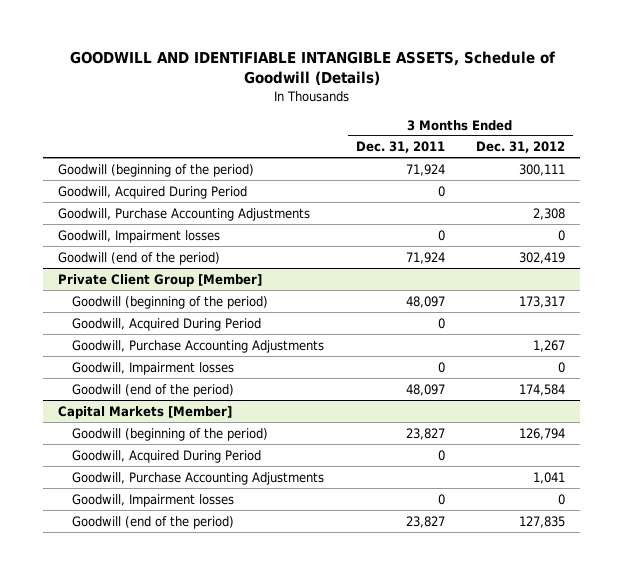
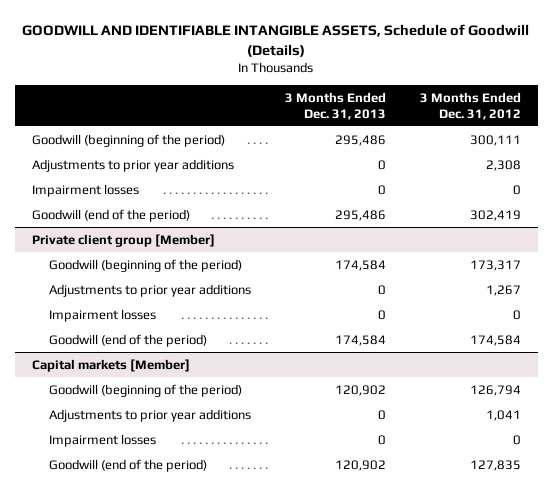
- | 3 Months Ended Dec. 31, 2011 | 3 Months Ended Dec. 31, 2012
+ | 3 Months Ended Dec. 31, 2013 | 3 Months Ended Dec. 31, 2012
- Goodwill, Acquired During Period | 0 |
- Goodwill, Purchase Accounting Adjustments | | 2,308
- Goodwill, Impairment losses | 0 | 0
+ Adjustments to prior year additions | 0 | 2,308
+ Impairment losses | 0 | 0
- Private Client Group [Member]
+ Private client group [Member]
- Goodwill, Acquired During Period | 0 |
- Goodwill, Purchase Accounting Adjustments | | 1,267
- Goodwill, Impairment losses | 0 | 0
+ Adjustments to prior year additions | 0 | 1,267
+ Impairment losses | 0 | 0
- Capital Markets [Member]
+ Capital markets [Member]
- Goodwill, Acquired During Period | 0 |
- Goodwill, Purchase Accounting Adjustments | | 1,041
- Goodwill, Impairment losses | 0 | 0
+ Adjustments to prior year additions | 0 | 1,041
+ Impairment losses | 0 | 0

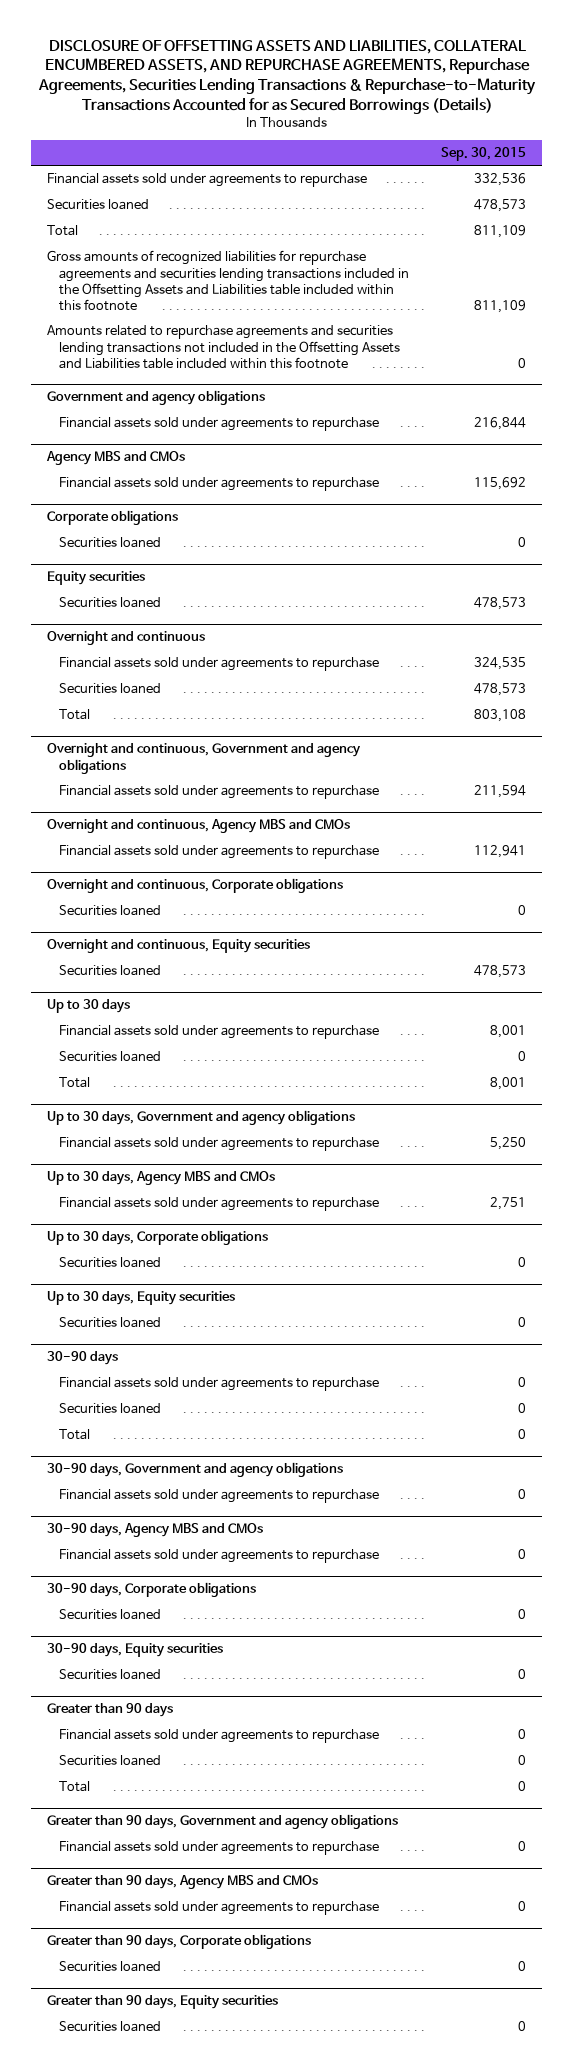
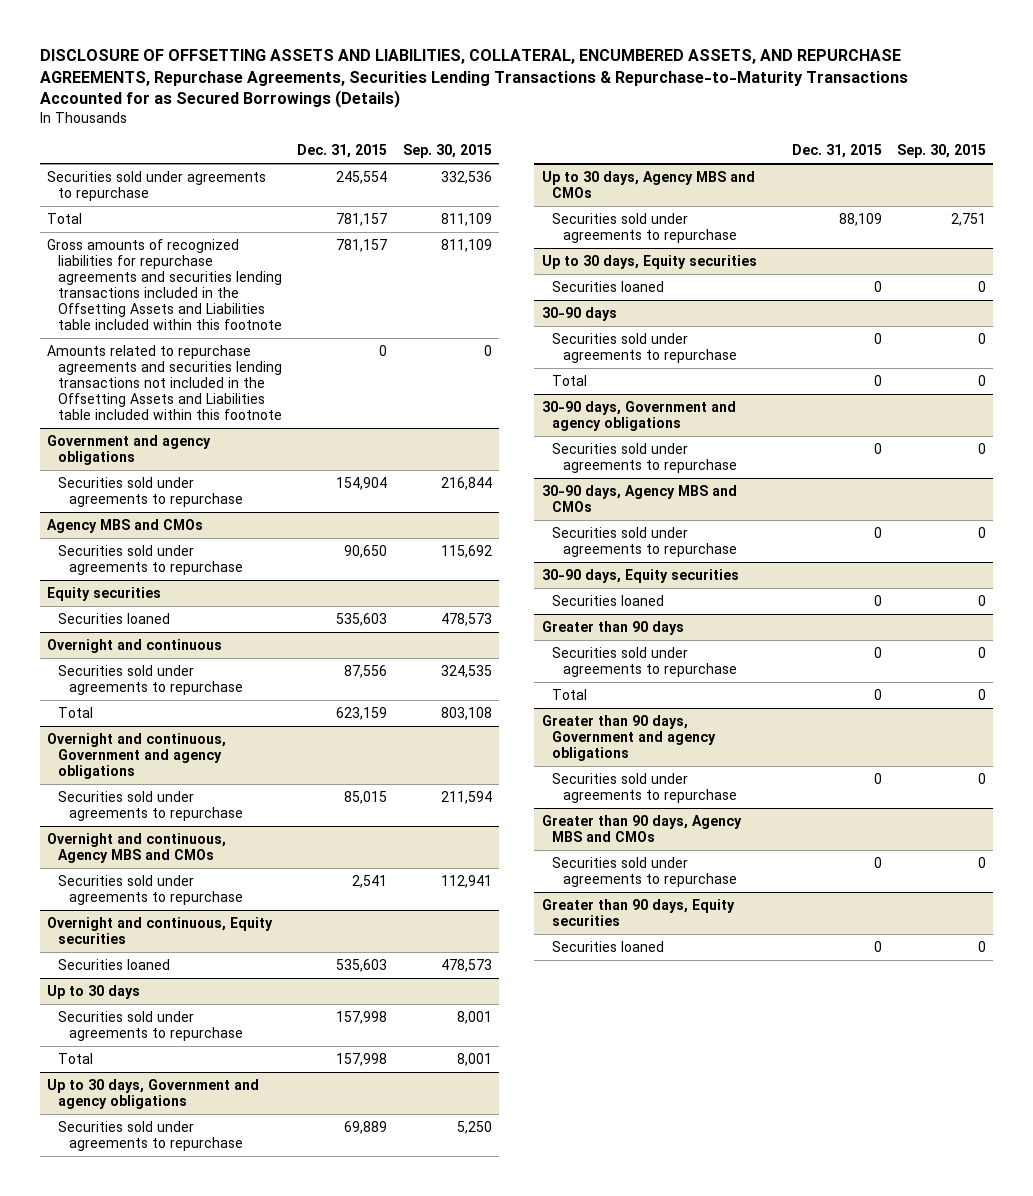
- DISCLOSURE OF OFFSETTING ASSETS AND LIABILITIES, COLLATERAL ENCUMBERED ASSETS, AND REPURCHASE AGREEMENTS, Repurchase Agreements, Securities Lending Transactions & Repurchase-to-Maturity Transactions Accounted for as Secured Borrowings (Details)
+ DISCLOSURE OF OFFSETTING ASSETS AND LIABILITIES, COLLATERAL, ENCUMBERED ASSETS, AND REPURCHASE AGREEMENTS, Repurchase Agreements, Securities Lending Transactions & Repurchase-to-Maturity Transactions Accounted for as Secured Borrowings (Details)
- | Sep. 30, 2015
+ | Dec. 31, 2015 | Sep. 30, 2015
- Financial assets sold under agreements to repurchase | 332,536
- Securities loaned | 478,573
+ Securities sold under agreements to repurchase | 245,554 | 332,536
@ Government and agency obligations
- Financial assets sold under agreements to repurchase | 216,844
+ Securities sold under agreements to repurchase | 154,904 | 216,844
@ Agency MBS and CMOs
- Financial assets sold under agreements to repurchase | 115,692
- Corporate obligations
- Securities loaned | 0
@ Agency MBS and CMOs
+ Securities sold under agreements to repurchase | 90,650 | 115,692
@ Overnight and continuous
- Financial assets sold under agreements to repurchase | 324,535
- Securities loaned | 478,573
+ Securities sold under agreements to repurchase | 87,556 | 324,535
@ Overnight and continuous, Government and agency obligations
- Financial assets sold under agreements to repurchase | 211,594
+ Securities sold under agreements to repurchase | 85,015 | 211,594
@ Overnight and continuous, Agency MBS and CMOs
- Financial assets sold under agreements to repurchase | 112,941
- Overnight and continuous, Corporate obligations
- Securities loaned | 0
@ Overnight and continuous, Agency MBS and CMOs
+ Securities sold under agreements to repurchase | 2,541 | 112,941
@ Up to 30 days
- Financial assets sold under agreements to repurchase | 8,001
- Securities loaned | 0
+ Securities sold under agreements to repurchase | 157,998 | 8,001
@ Up to 30 days, Government and agency obligations
- Financial assets sold under agreements to repurchase | 5,250
+ Securities sold under agreements to repurchase | 69,889 | 5,250
@ Up to 30 days, Agency MBS and CMOs
- Financial assets sold under agreements to repurchase | 2,751
- Up to 30 days, Corporate obligations
- Securities loaned | 0
@ Up to 30 days, Agency MBS and CMOs
+ Securities sold under agreements to repurchase | 88,109 | 2,751
@ 30-90 days
- Financial assets sold under agreements to repurchase | 0
- Securities loaned | 0
+ Securities sold under agreements to repurchase | 0 | 0
@ 30-90 days, Government and agency obligations
- Financial assets sold under agreements to repurchase | 0
+ Securities sold under agreements to repurchase | 0 | 0
@ 30-90 days, Agency MBS and CMOs
- Financial assets sold under agreements to repurchase | 0
- 30-90 days, Corporate obligations
- Securities loaned | 0
@ 30-90 days, Agency MBS and CMOs
+ Securities sold under agreements to repurchase | 0 | 0
@ Greater than 90 days
- Financial assets sold under agreements to repurchase | 0
- Securities loaned | 0
+ Securities sold under agreements to repurchase | 0 | 0
@ Greater than 90 days, Government and agency obligations
- Financial assets sold under agreements to repurchase | 0
+ Securities sold under agreements to repurchase | 0 | 0
@ Greater than 90 days, Agency MBS and CMOs
- Financial assets sold under agreements to repurchase | 0
- Greater than 90 days, Corporate obligations
- Securities loaned | 0
@ Greater than 90 days, Agency MBS and CMOs
+ Securities sold under agreements to repurchase | 0 | 0

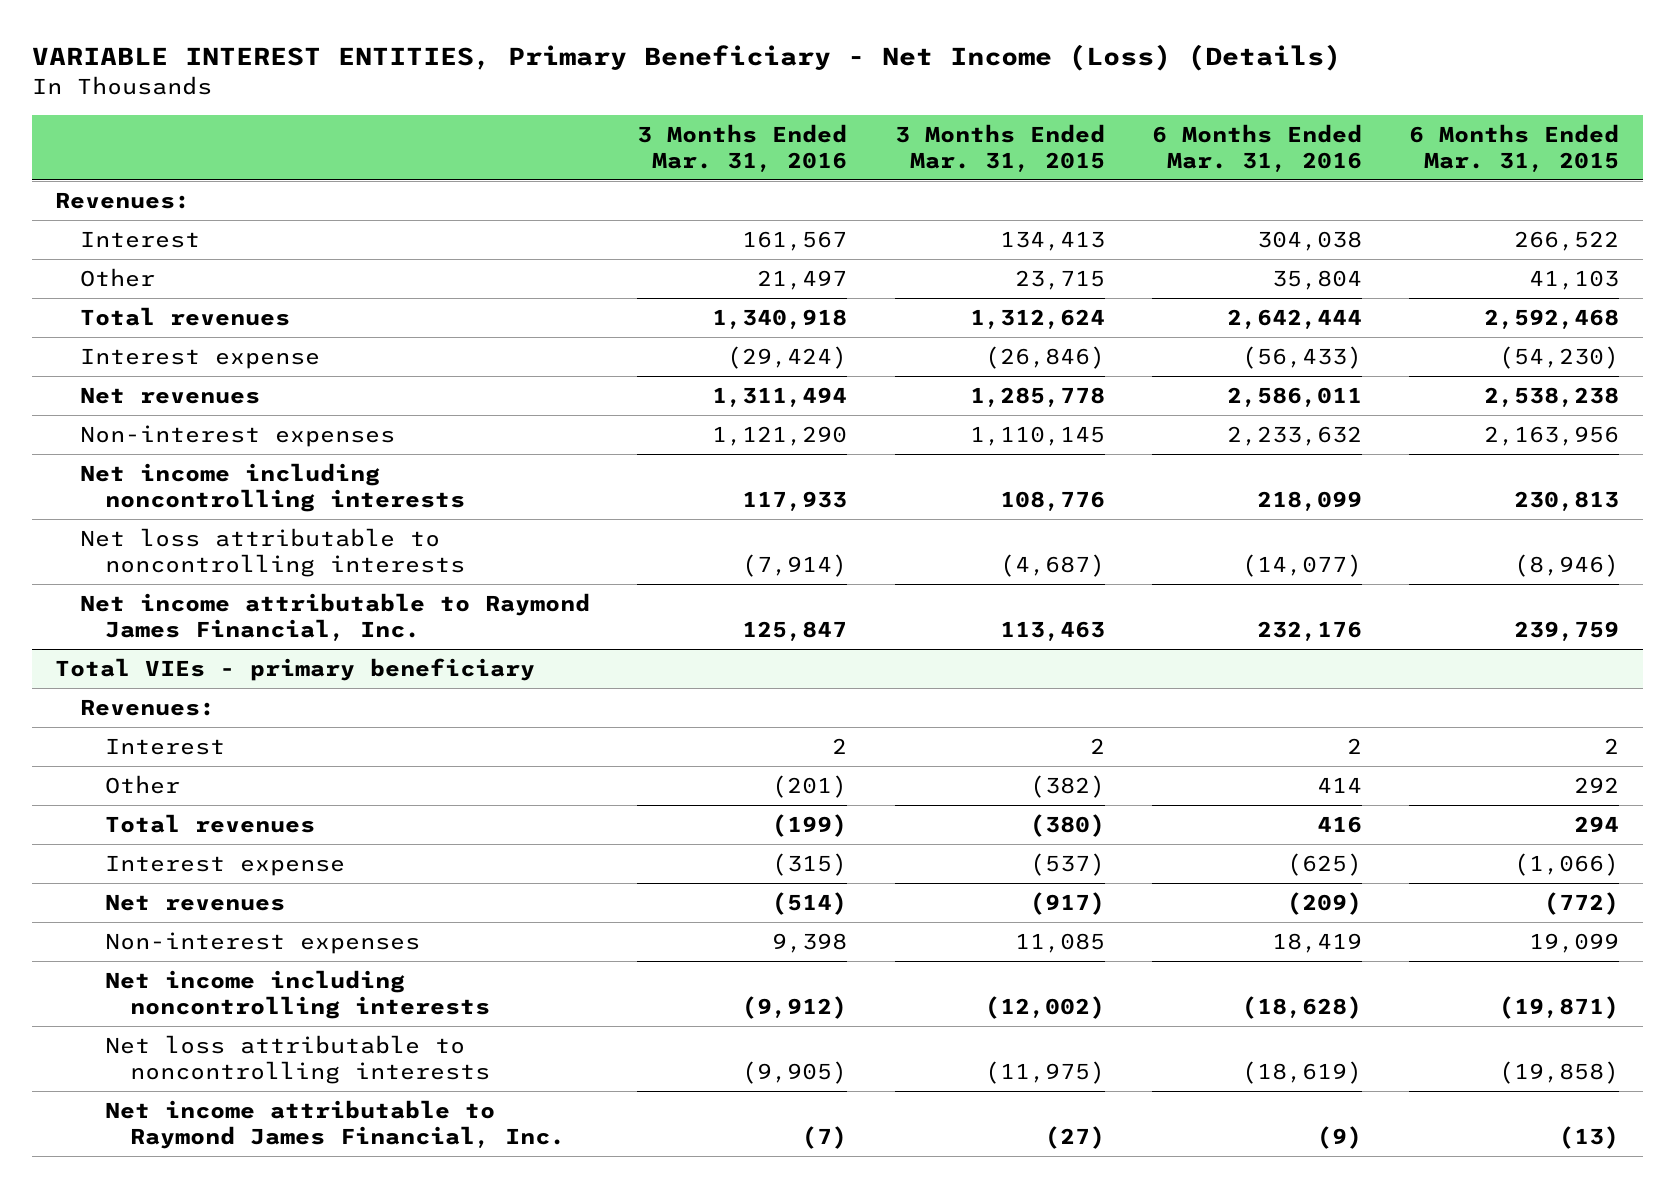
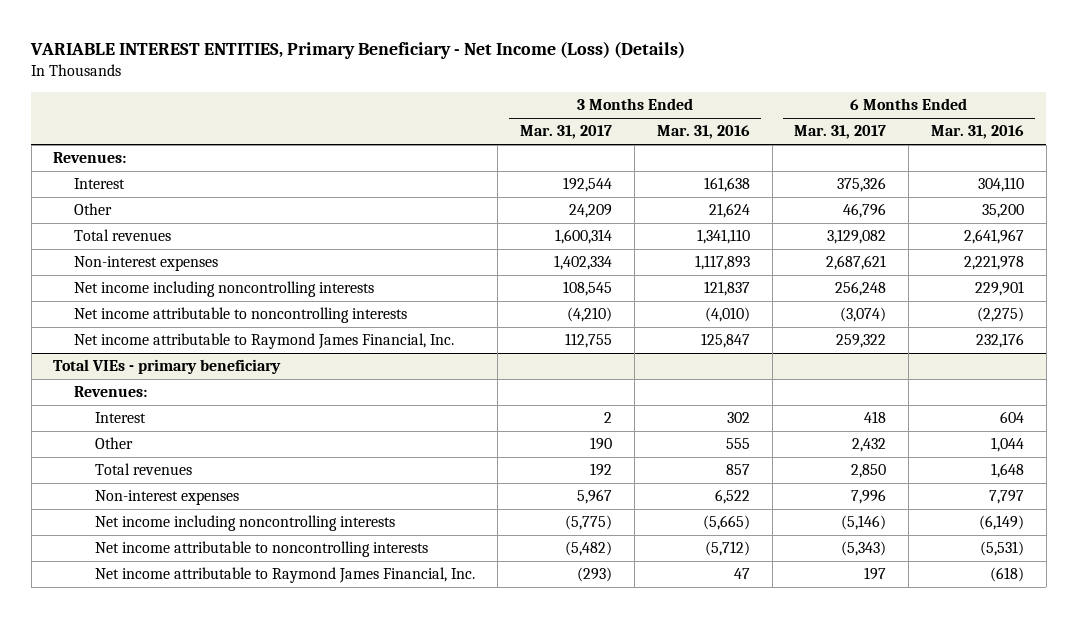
- | 3 Months Ended Mar. 31, 2016 | 3 Months Ended Mar. 31, 2015 | 6 Months Ended Mar. 31, 2016 | 6 Months Ended Mar. 31, 2015
+ | 3 Months Ended Mar. 31, 2017 | 3 Months Ended Mar. 31, 2016 | 6 Months Ended Mar. 31, 2017 | 6 Months Ended Mar. 31, 2016
- Interest | 161,567 | 134,413 | 304,038 | 266,522
- Other | 21,497 | 23,715 | 35,804 | 41,103
- Total revenues | 1,340,918 | 1,312,624 | 2,642,444 | 2,592,468
- Interest expense | (29,424) | (26,846) | (56,433) | (54,230)
- Net revenues | 1,311,494 | 1,285,778 | 2,586,011 | 2,538,238
- Non-interest expenses | 1,121,290 | 1,110,145 | 2,233,632 | 2,163,956
- Net income including noncontrolling interests | 117,933 | 108,776 | 218,099 | 230,813
- Net loss attributable to noncontrolling interests | (7,914) | (4,687) | (14,077) | (8,946)
+ Interest | 192,544 | 161,638 | 375,326 | 304,110
+ Other | 24,209 | 21,624 | 46,796 | 35,200
+ Total revenues | 1,600,314 | 1,341,110 | 3,129,082 | 2,641,967
+ Non-interest expenses | 1,402,334 | 1,117,893 | 2,687,621 | 2,221,978
+ Net income including noncontrolling interests | 108,545 | 121,837 | 256,248 | 229,901
+ Net income attributable to noncontrolling interests | (4,210) | (4,010) | (3,074) | (2,275)
@ Total VIEs - primary beneficiary
- Interest | 2 | 2 | 2 | 2
- Other | (201) | (382) | 414 | 292
- Total revenues | (199) | (380) | 416 | 294
- Interest expense | (315) | (537) | (625) | (1,066)
- Net revenues | (514) | (917) | (209) | (772)
- Non-interest expenses | 9,398 | 11,085 | 18,419 | 19,099
- Net income including noncontrolling interests | (9,912) | (12,002) | (18,628) | (19,871)
- Net loss attributable to noncontrolling interests | (9,905) | (11,975) | (18,619) | (19,858)
- Net income attributable to Raymond James Financial, Inc. | (7) | (27) | (9) | (13)
+ Interest | 2 | 302 | 418 | 604
+ Other | 190 | 555 | 2,432 | 1,044
+ Total revenues | 192 | 857 | 2,850 | 1,648
+ Non-interest expenses | 5,967 | 6,522 | 7,996 | 7,797
+ Net income including noncontrolling interests | (5,775) | (5,665) | (5,146) | (6,149)
+ Net income attributable to noncontrolling interests | (5,482) | (5,712) | (5,343) | (5,531)
+ Net income attributable to Raymond James Financial, Inc. | (293) | 47 | 197 | (618)

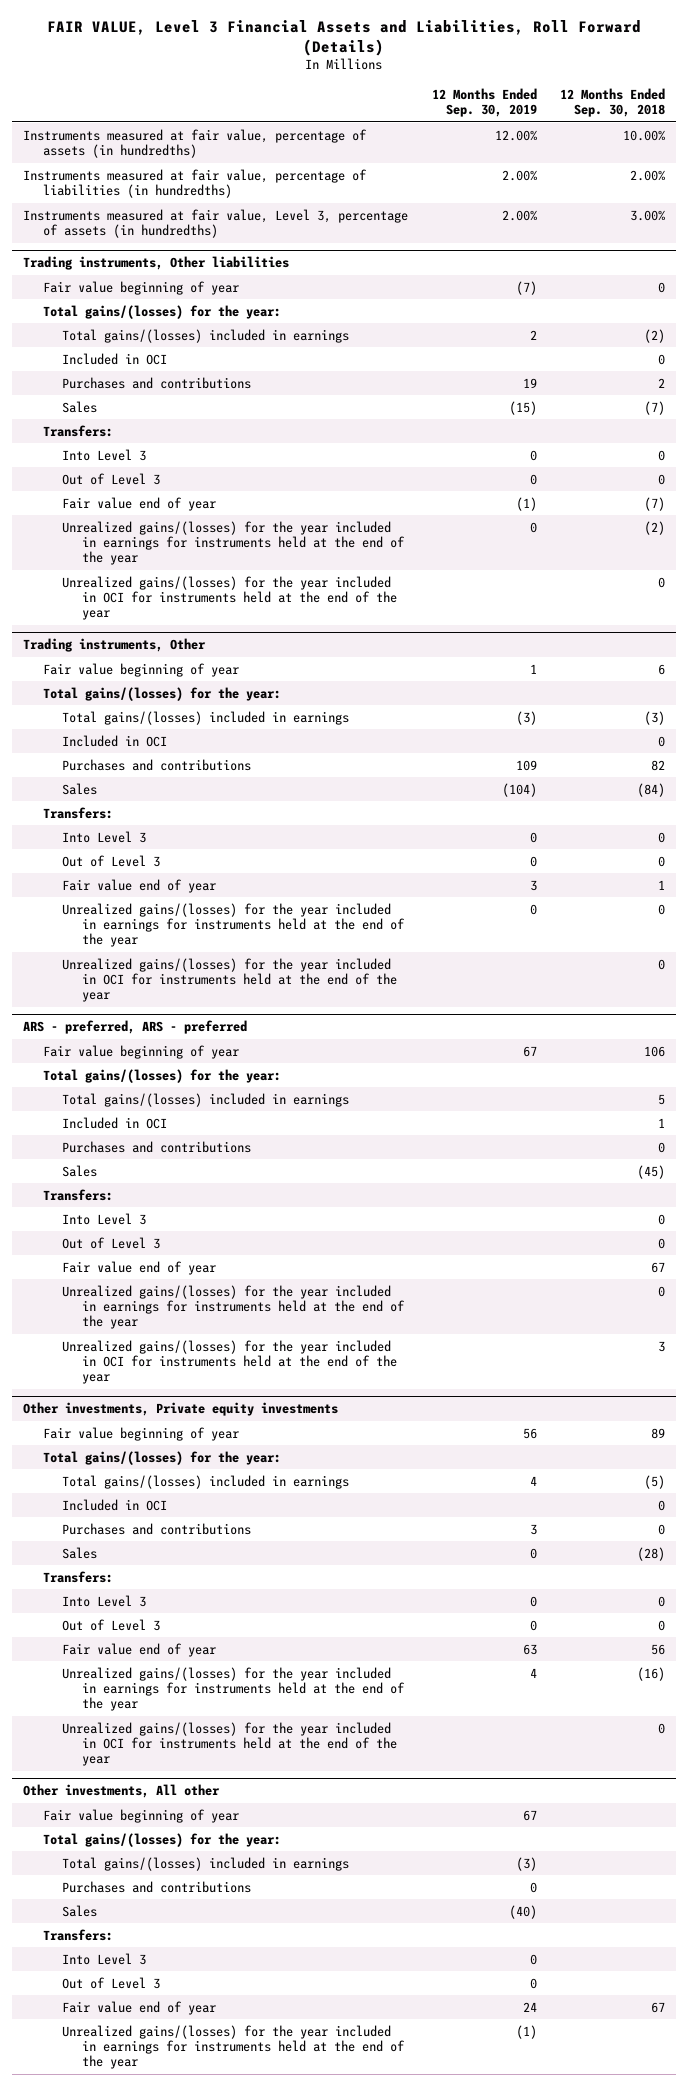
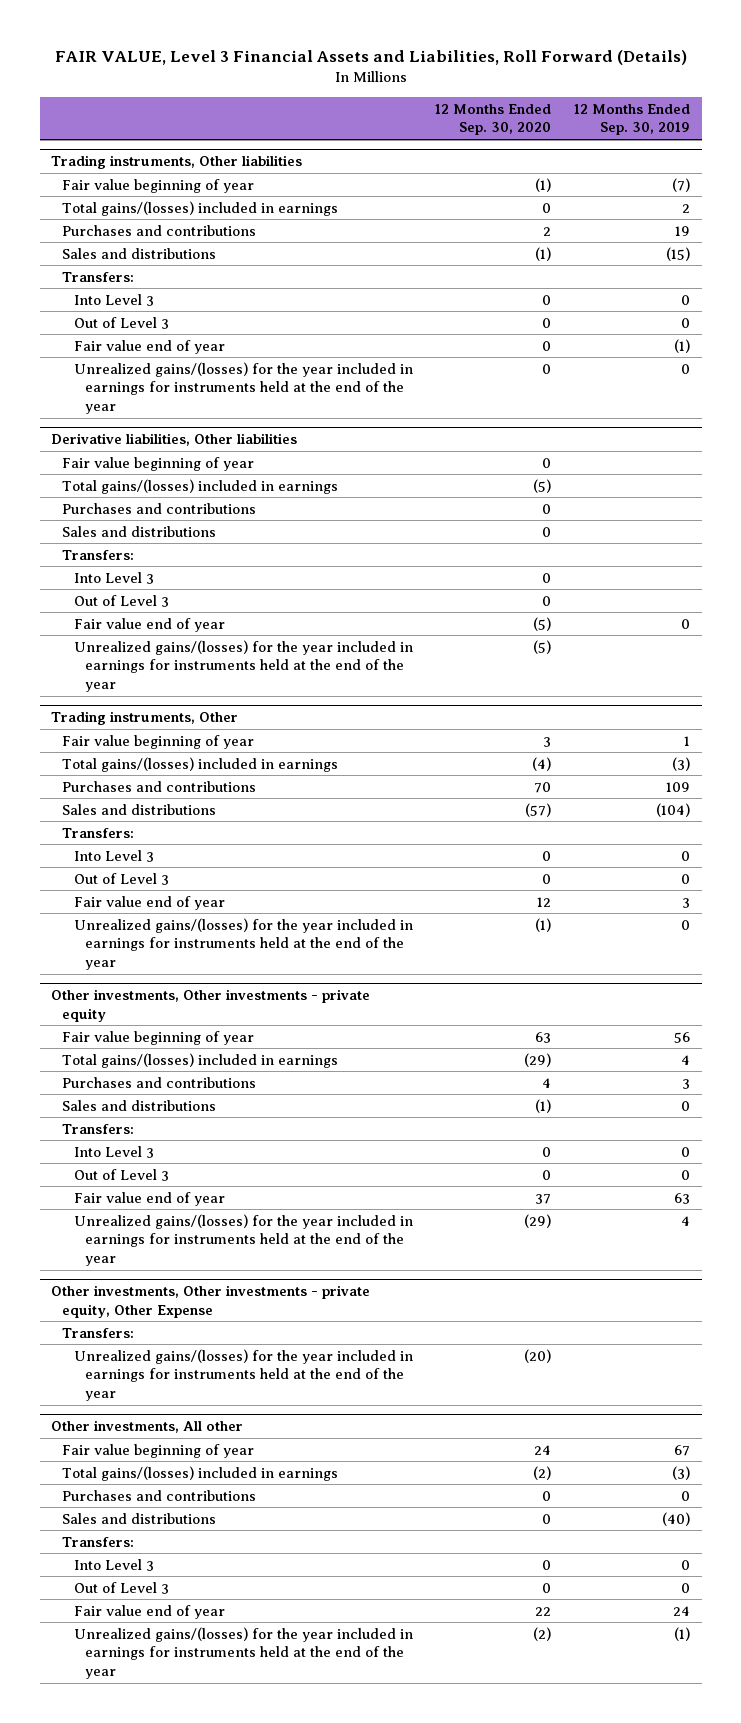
- | 12 Months Ended Sep. 30, 2019 | 12 Months Ended Sep. 30, 2018
+ | 12 Months Ended Sep. 30, 2020 | 12 Months Ended Sep. 30, 2019
- Instruments measured at fair value, percentage of assets (in hundredths) | 12.00% | 10.00%
- Instruments measured at fair value, percentage of liabilities (in hundredths) | 2.00% | 2.00%
- Instruments measured at fair value, Level 3, percentage of assets (in hundredths) | 2.00% | 3.00%
@ Trading instruments, Other liabilities
- Total gains/(losses) for the year:
- Included in OCI | | 0
- Sales | (15) | (7)
+ Sales and distributions | (1) | (15)
- Unrealized gains/(losses) for the year included in OCI for instruments held at the end of the year | | 0
+ Derivative liabilities, Other liabilities
+ Fair value beginning of year | 0 |
+ Total gains/(losses) included in earnings | (5) |
+ Purchases and contributions | 0 |
+ Sales and distributions | 0 |
+ Transfers:
+ Into Level 3 | 0 |
+ Out of Level 3 | 0 |
+ Fair value end of year | (5) | 0
+ Unrealized gains/(losses) for the year included in earnings for instruments held at the end of the year | (5) |
@ Trading instruments, Other
- Total gains/(losses) for the year:
- Included in OCI | | 0
- Sales | (104) | (84)
+ Sales and distributions | (57) | (104)
- Unrealized gains/(losses) for the year included in OCI for instruments held at the end of the year | | 0
- ARS - preferred, ARS - preferred
- Fair value beginning of year | 67 | 106
- Total gains/(losses) for the year:
- Total gains/(losses) included in earnings | | 5
- Included in OCI | | 1
- Purchases and contributions | | 0
- Sales | | (45)
- Transfers:
- Into Level 3 | | 0
- Out of Level 3 | | 0
- Fair value end of year | | 67
- Unrealized gains/(losses) for the year included in earnings for instruments held at the end of the year | | 0
- Unrealized gains/(losses) for the year included in OCI for instruments held at the end of the year | | 3
- Other investments, Private equity investments
+ Other investments, Other investments - private equity
- Total gains/(losses) for the year:
- Included in OCI | | 0
- Sales | 0 | (28)
+ Sales and distributions | (1) | 0
- Unrealized gains/(losses) for the year included in OCI for instruments held at the end of the year | | 0
+ Other investments, Other investments - private equity, Other Expense
+ Transfers:
+ Unrealized gains/(losses) for the year included in earnings for instruments held at the end of the year | (20) |
@ Other investments, All other
- Total gains/(losses) for the year:
- Sales | (40) |
+ Sales and distributions | 0 | (40)

